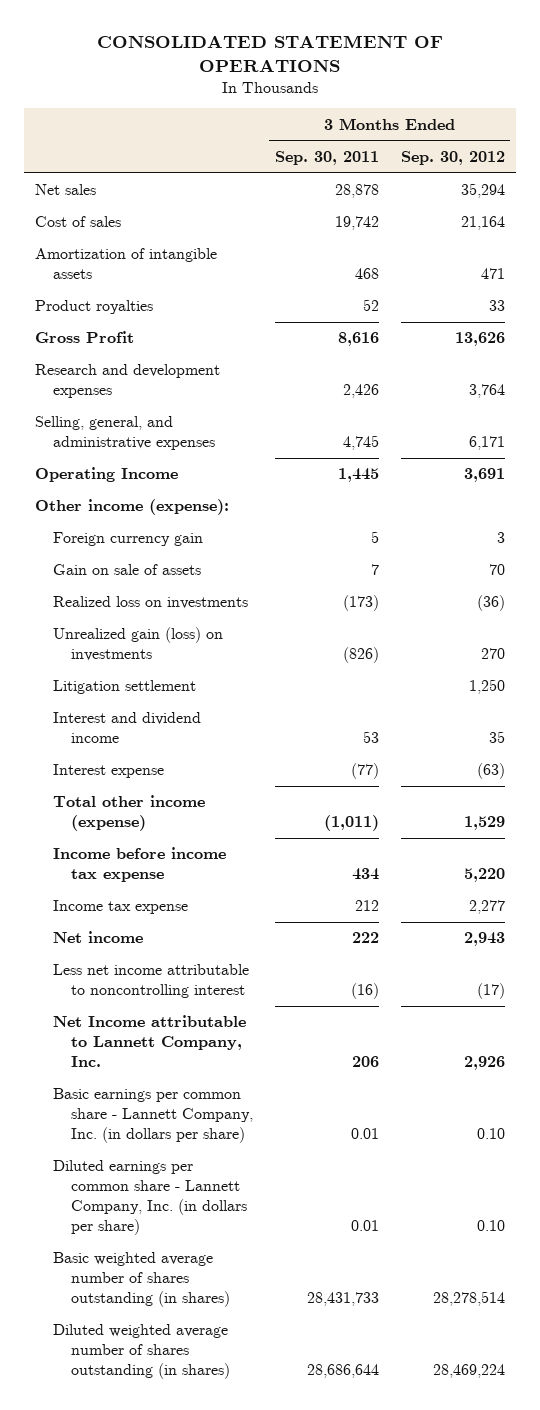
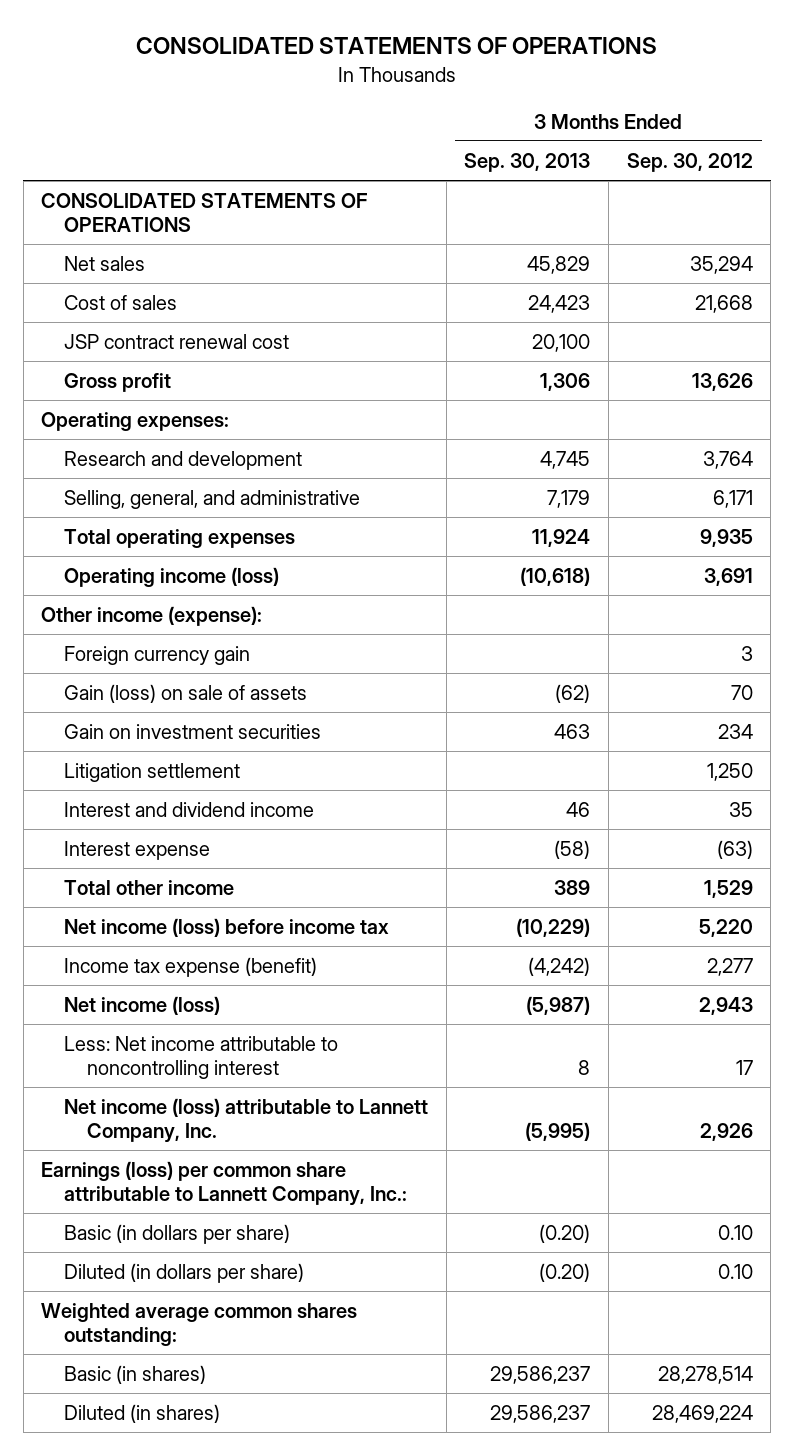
- CONSOLIDATED STATEMENT OF OPERATIONS
+ CONSOLIDATED STATEMENTS OF OPERATIONS
- | 3 Months Ended Sep. 30, 2011 | 3 Months Ended Sep. 30, 2012
+ | 3 Months Ended Sep. 30, 2013 | 3 Months Ended Sep. 30, 2012
+ CONSOLIDATED STATEMENTS OF OPERATIONS
- Cost of sales | 19,742 | 21,164
- Amortization of intangible assets | 468 | 471
- Product royalties | 52 | 33
- Gross Profit | 8,616 | 13,626
- Research and development expenses | 2,426 | 3,764
- Selling, general, and administrative expenses | 4,745 | 6,171
- Operating Income | 1,445 | 3,691
+ Cost of sales | 24,423 | 21,668
+ JSP contract renewal cost | 20,100 |
+ Gross profit | 1,306 | 13,626
+ Operating expenses:
+ Research and development | 4,745 | 3,764
+ Selling, general, and administrative | 7,179 | 6,171
+ Total operating expenses | 11,924 | 9,935
+ Operating income (loss) | (10,618) | 3,691
- Gain on sale of assets | 7 | 70
- Realized loss on investments | (173) | (36)
- Unrealized gain (loss) on investments | (826) | 270
+ Gain (loss) on sale of assets | (62) | 70
+ Gain on investment securities | 463 | 234
- Total other income (expense) | (1,011) | 1,529
- Income before income tax expense | 434 | 5,220
- Income tax expense | 212 | 2,277
- Net income | 222 | 2,943
- Less net income attributable to noncontrolling interest | (16) | (17)
- Net Income attributable to Lannett Company, Inc. | 206 | 2,926
- Basic earnings per common share - Lannett Company, Inc. (in dollars per share) | 0.01 | 0.10
- Diluted earnings per common share - Lannett Company, Inc. (in dollars per share) | 0.01 | 0.10
- Basic weighted average number of shares outstanding (in shares) | 28,431,733 | 28,278,514
- Diluted weighted average number of shares outstanding (in shares) | 28,686,644 | 28,469,224
+ Total other income | 389 | 1,529
+ Net income (loss) before income tax | (10,229) | 5,220
+ Income tax expense (benefit) | (4,242) | 2,277
+ Net income (loss) | (5,987) | 2,943
+ Less: Net income attributable to noncontrolling interest | 8 | 17
+ Net income (loss) attributable to Lannett Company, Inc. | (5,995) | 2,926
+ Earnings (loss) per common share attributable to Lannett Company, Inc.:
+ Basic (in dollars per share) | (0.20) | 0.10
+ Diluted (in dollars per share) | (0.20) | 0.10
+ Weighted average common shares outstanding:
+ Basic (in shares) | 29,586,237 | 28,278,514
+ Diluted (in shares) | 29,586,237 | 28,469,224

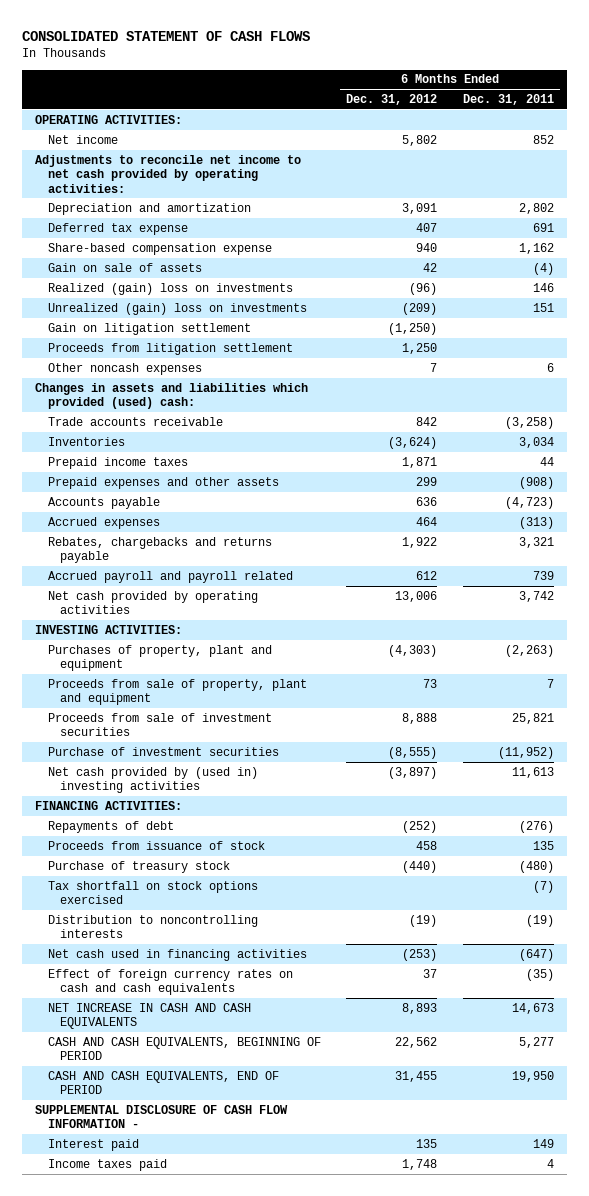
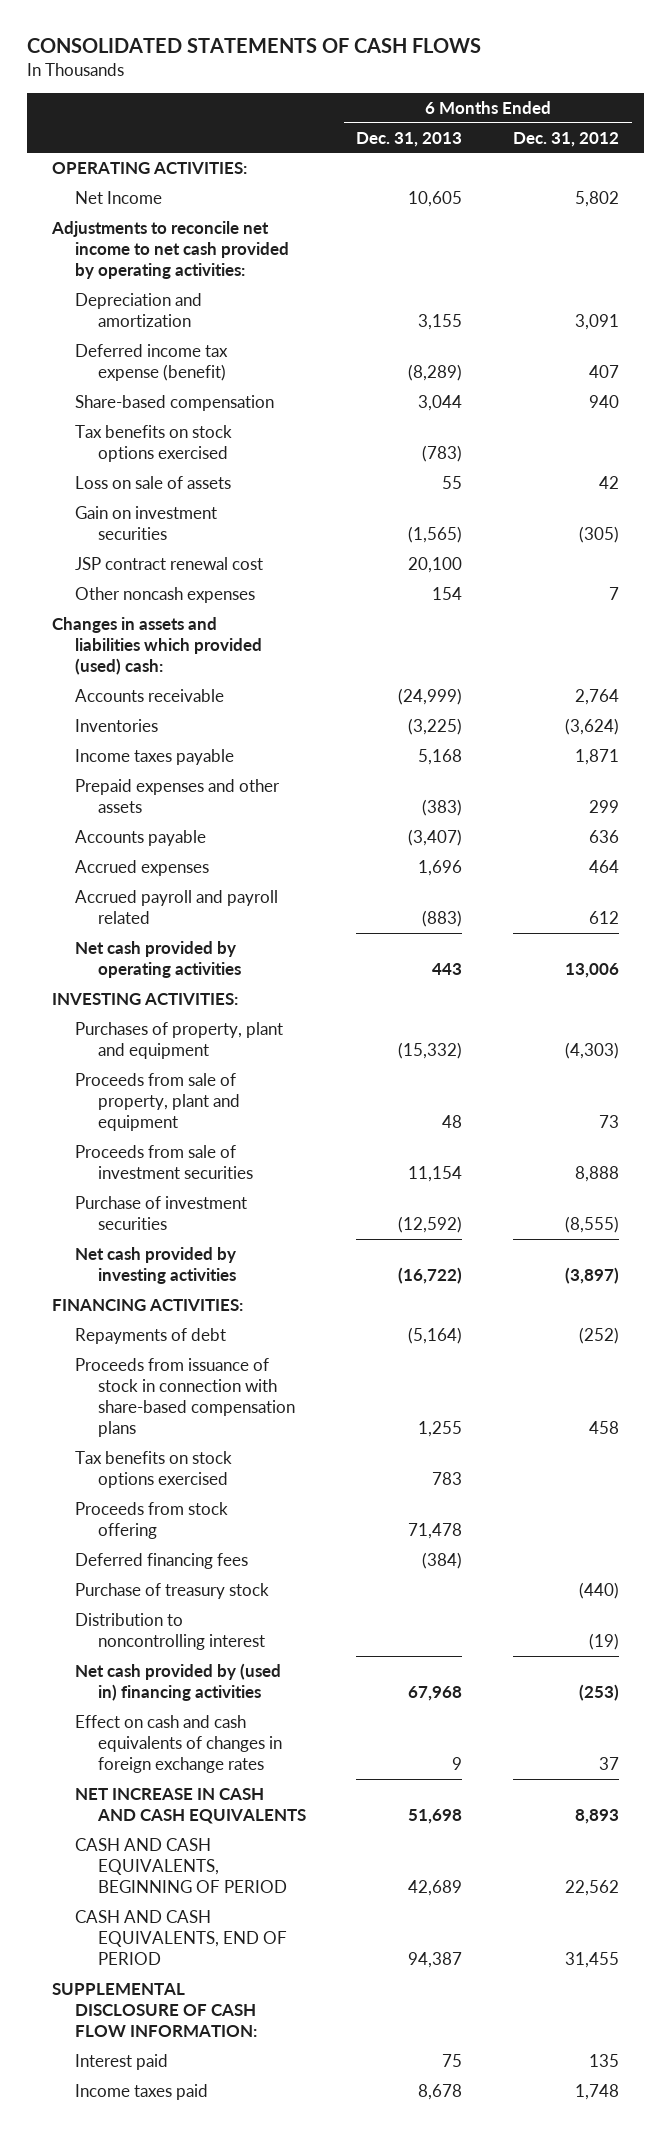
- CONSOLIDATED STATEMENT OF CASH FLOWS
+ CONSOLIDATED STATEMENTS OF CASH FLOWS
- | 6 Months Ended Dec. 31, 2012 | 6 Months Ended Dec. 31, 2011
+ | 6 Months Ended Dec. 31, 2013 | 6 Months Ended Dec. 31, 2012
- Net income | 5,802 | 852
+ Net Income | 10,605 | 5,802
- Deferred tax expense | 407 | 691
- Share-based compensation expense | 940 | 1,162
- Gain on sale of assets | 42 | (4)
- Realized (gain) loss on investments | (96) | 146
- Unrealized (gain) loss on investments | (209) | 151
- Gain on litigation settlement | (1,250) |
- Proceeds from litigation settlement | 1,250 |
+ Deferred income tax expense (benefit) | (8,289) | 407
+ Share-based compensation | 3,044 | 940
+ Tax benefits on stock options exercised | (783) |
+ Loss on sale of assets | 55 | 42
+ Gain on investment securities | (1,565) | (305)
+ JSP contract renewal cost | 20,100 |
- Trade accounts receivable | 842 | (3,258)
+ Accounts receivable | (24,999) | 2,764
- Prepaid income taxes | 1,871 | 44
+ Income taxes payable | 5,168 | 1,871
- Rebates, chargebacks and returns payable | 1,922 | 3,321
- Net cash provided by (used in) investing activities | (3,897) | 11,613
+ Net cash provided by investing activities | (16,722) | (3,897)
- Proceeds from issuance of stock | 458 | 135
+ Proceeds from issuance of stock in connection with share-based compensation plans | 1,255 | 458
+ Tax benefits on stock options exercised | 783 |
+ Proceeds from stock offering | 71,478 |
+ Deferred financing fees | (384) |
- Tax shortfall on stock options exercised | | (7)
- Distribution to noncontrolling interests | (19) | (19)
- Net cash used in financing activities | (253) | (647)
- Effect of foreign currency rates on cash and cash equivalents | 37 | (35)
+ Distribution to noncontrolling interest | | (19)
+ Net cash provided by (used in) financing activities | 67,968 | (253)
+ Effect on cash and cash equivalents of changes in foreign exchange rates | 9 | 37
- SUPPLEMENTAL DISCLOSURE OF CASH FLOW INFORMATION -
+ SUPPLEMENTAL DISCLOSURE OF CASH FLOW INFORMATION:

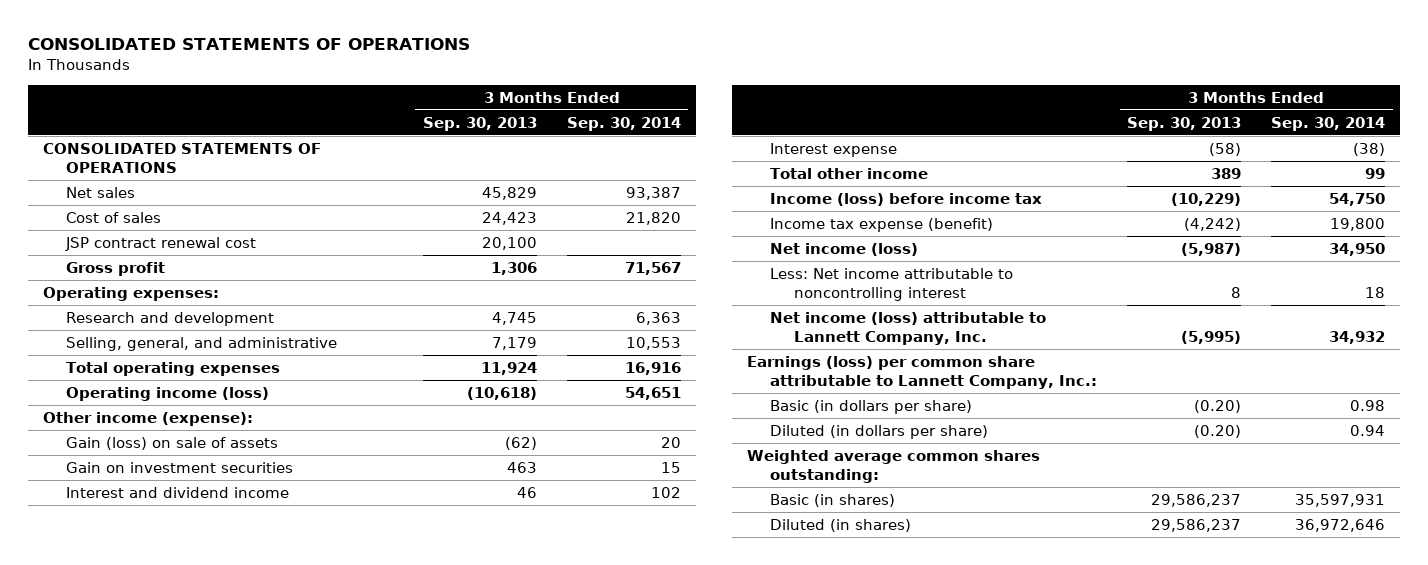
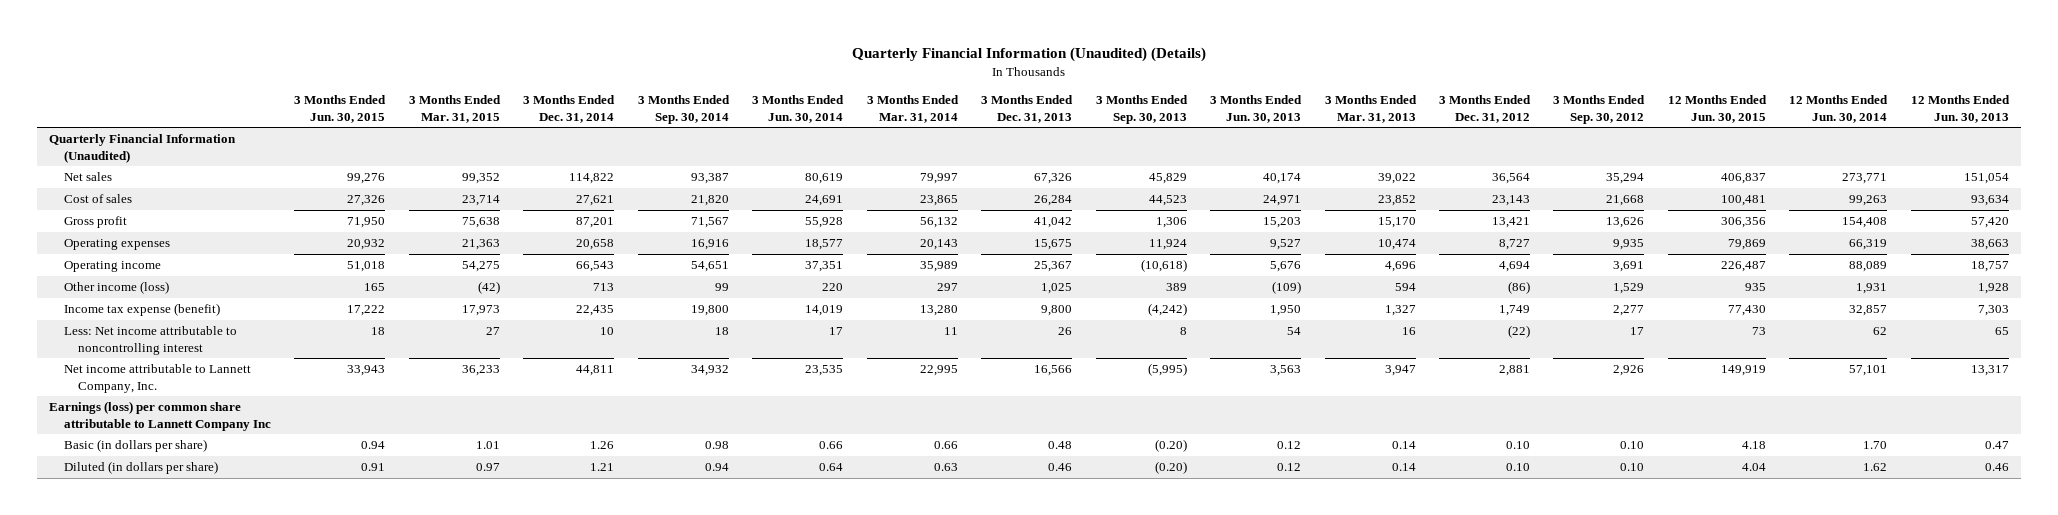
- CONSOLIDATED STATEMENTS OF OPERATIONS
+ Quarterly Financial Information (Unaudited) (Details)
- | 3 Months Ended Sep. 30, 2013 | 3 Months Ended Sep. 30, 2014
+ | 3 Months Ended Jun. 30, 2015 | 3 Months Ended Mar. 31, 2015 | 3 Months Ended Dec. 31, 2014 | 3 Months Ended Sep. 30, 2014 | 3 Months Ended Jun. 30, 2014 | 3 Months Ended Mar. 31, 2014 | 3 Months Ended Dec. 31, 2013 | 3 Months Ended Sep. 30, 2013 | 3 Months Ended Jun. 30, 2013 | 3 Months Ended Mar. 31, 2013 | 3 Months Ended Dec. 31, 2012 | 3 Months Ended Sep. 30, 2012 | 12 Months Ended Jun. 30, 2015 | 12 Months Ended Jun. 30, 2014 | 12 Months Ended Jun. 30, 2013
- CONSOLIDATED STATEMENTS OF OPERATIONS
+ Quarterly Financial Information (Unaudited)
- Cost of sales | 24,423 | 21,820
- JSP contract renewal cost | 20,100 |
+ Cost of sales | 27,326 | 23,714 | 27,621 | 21,820 | 24,691 | 23,865 | 26,284 | 44,523 | 24,971 | 23,852 | 23,143 | 21,668 | 100,481 | 99,263 | 93,634
- Operating expenses:
- Research and development | 4,745 | 6,363
- Selling, general, and administrative | 7,179 | 10,553
- Total operating expenses | 11,924 | 16,916
- Operating income (loss) | (10,618) | 54,651
- Other income (expense):
- Gain (loss) on sale of assets | (62) | 20
- Gain on investment securities | 463 | 15
- Interest and dividend income | 46 | 102
- Interest expense | (58) | (38)
- Total other income | 389 | 99
- Income (loss) before income tax | (10,229) | 54,750
+ Operating expenses | 20,932 | 21,363 | 20,658 | 16,916 | 18,577 | 20,143 | 15,675 | 11,924 | 9,527 | 10,474 | 8,727 | 9,935 | 79,869 | 66,319 | 38,663
+ Operating income | 51,018 | 54,275 | 66,543 | 54,651 | 37,351 | 35,989 | 25,367 | (10,618) | 5,676 | 4,696 | 4,694 | 3,691 | 226,487 | 88,089 | 18,757
+ Other income (loss) | 165 | (42) | 713 | 99 | 220 | 297 | 1,025 | 389 | (109) | 594 | (86) | 1,529 | 935 | 1,931 | 1,928
- Net income (loss) | (5,987) | 34,950
- Net income (loss) attributable to Lannett Company, Inc. | (5,995) | 34,932
- Earnings (loss) per common share attributable to Lannett Company, Inc.:
+ Net income attributable to Lannett Company, Inc. | 33,943 | 36,233 | 44,811 | 34,932 | 23,535 | 22,995 | 16,566 | (5,995) | 3,563 | 3,947 | 2,881 | 2,926 | 149,919 | 57,101 | 13,317
+ Earnings (loss) per common share attributable to Lannett Company Inc
- Weighted average common shares outstanding:
- Basic (in shares) | 29,586,237 | 35,597,931
- Diluted (in shares) | 29,586,237 | 36,972,646

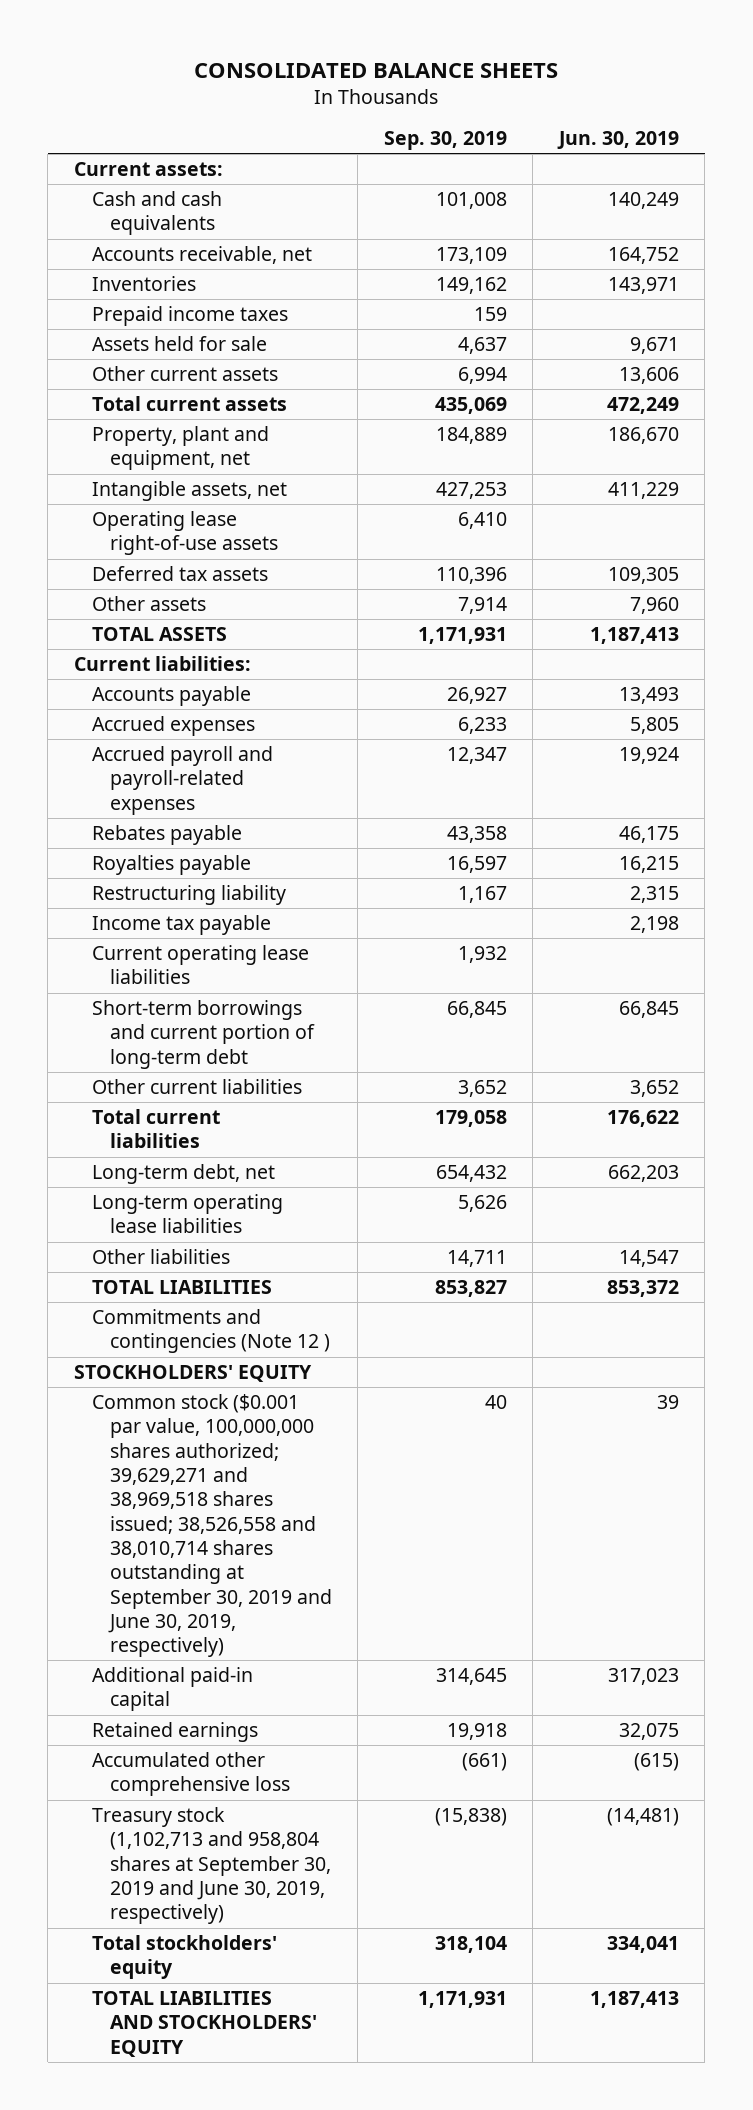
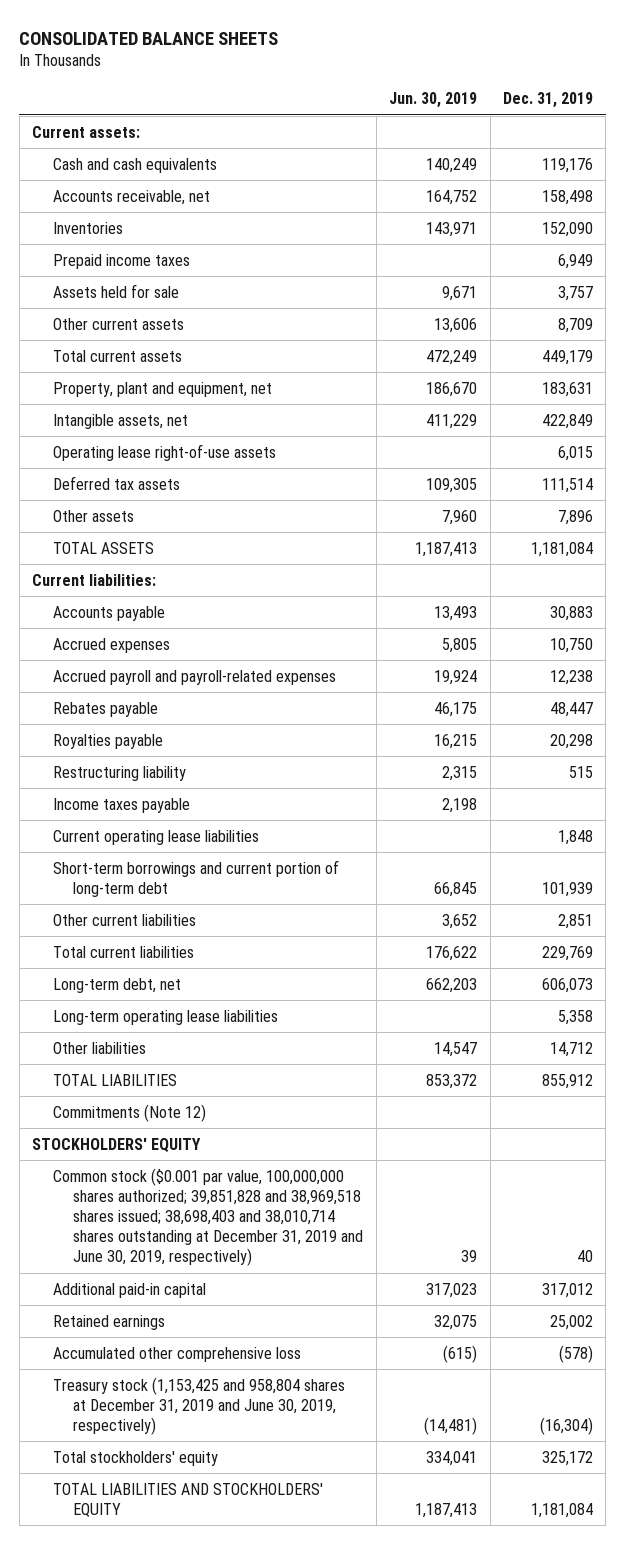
- | Sep. 30, 2019 | Jun. 30, 2019
+ | Jun. 30, 2019 | Dec. 31, 2019
- Income tax payable | | 2,198
+ Income taxes payable | 2,198 |
- Commitments and contingencies (Note 12 )
+ Commitments (Note 12)
- Common stock ($0.001 par value, 100,000,000 shares authorized; 39,629,271 and 38,969,518 shares issued; 38,526,558 and 38,010,714 shares outstanding at September 30, 2019 and June 30, 2019, respectively) | 40 | 39
+ Common stock ($0.001 par value, 100,000,000 shares authorized; 39,851,828 and 38,969,518 shares issued; 38,698,403 and 38,010,714 shares outstanding at December 31, 2019 and June 30, 2019, respectively) | 39 | 40
- Treasury stock (1,102,713 and 958,804 shares at September 30, 2019 and June 30, 2019, respectively) | (15,838) | (14,481)
+ Treasury stock (1,153,425 and 958,804 shares at December 31, 2019 and June 30, 2019, respectively) | (14,481) | (16,304)

